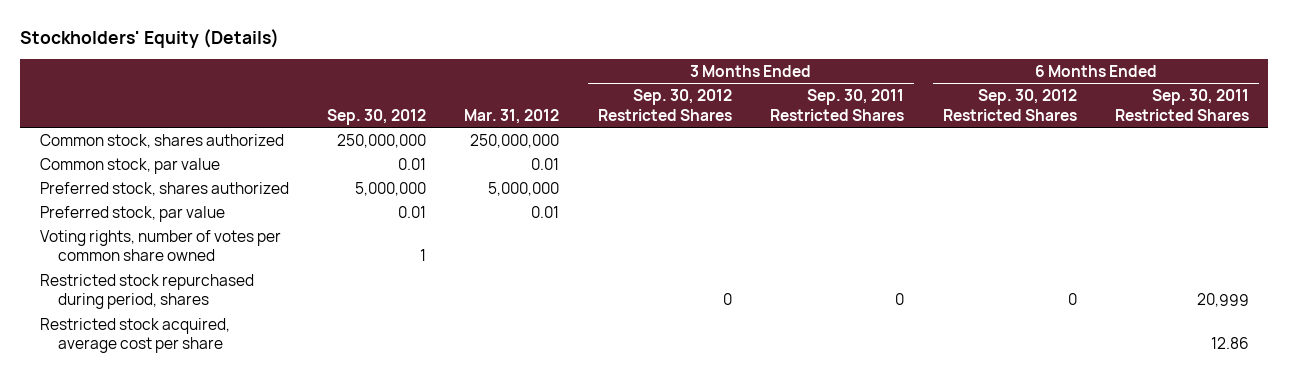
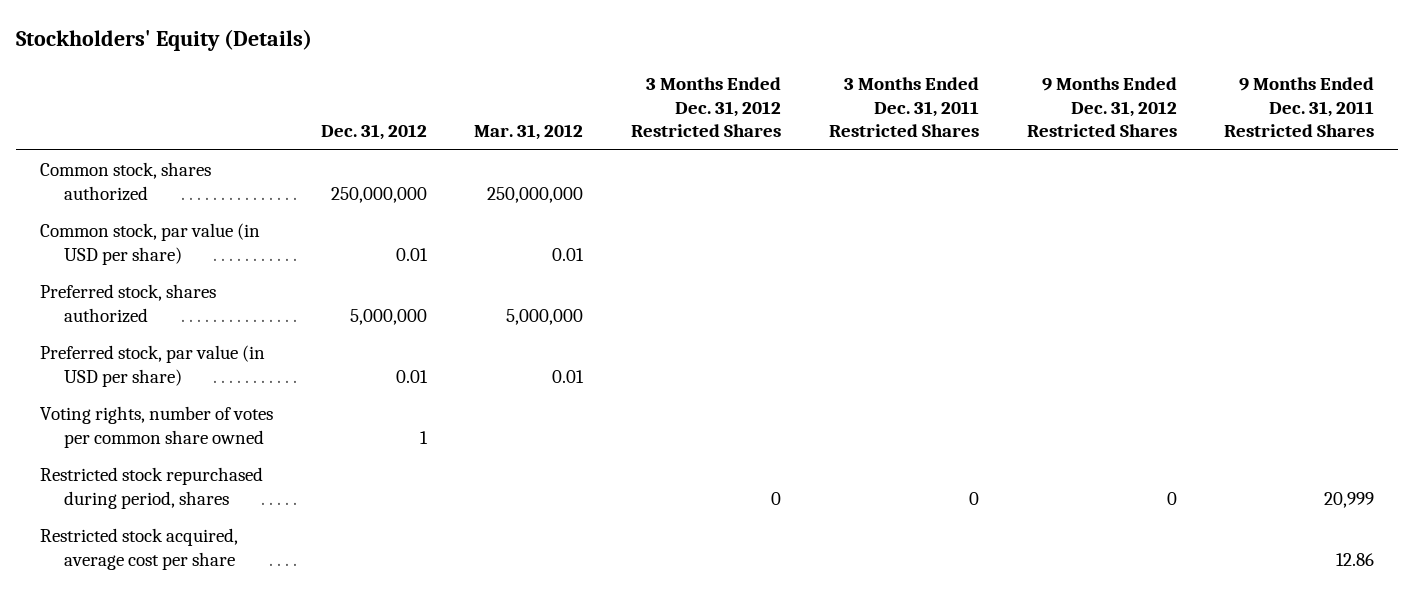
- | Sep. 30, 2012 | Mar. 31, 2012 | 3 Months Ended Sep. 30, 2012 Restricted Shares | 3 Months Ended Sep. 30, 2011 Restricted Shares | 6 Months Ended Sep. 30, 2012 Restricted Shares | 6 Months Ended Sep. 30, 2011 Restricted Shares
+ | Dec. 31, 2012 | Mar. 31, 2012 | 3 Months Ended Dec. 31, 2012 Restricted Shares | 3 Months Ended Dec. 31, 2011 Restricted Shares | 9 Months Ended Dec. 31, 2012 Restricted Shares | 9 Months Ended Dec. 31, 2011 Restricted Shares
- Common stock, par value | 0.01 | 0.01 | | | |
+ Common stock, par value (in USD per share) | 0.01 | 0.01 | | | |
- Preferred stock, par value | 0.01 | 0.01 | | | |
+ Preferred stock, par value (in USD per share) | 0.01 | 0.01 | | | |

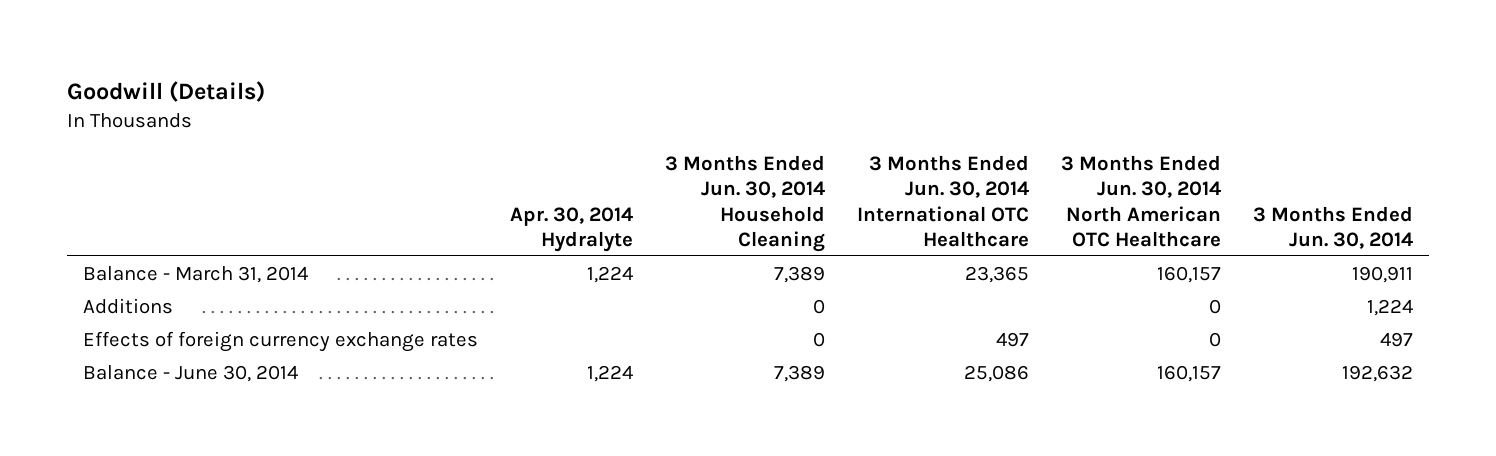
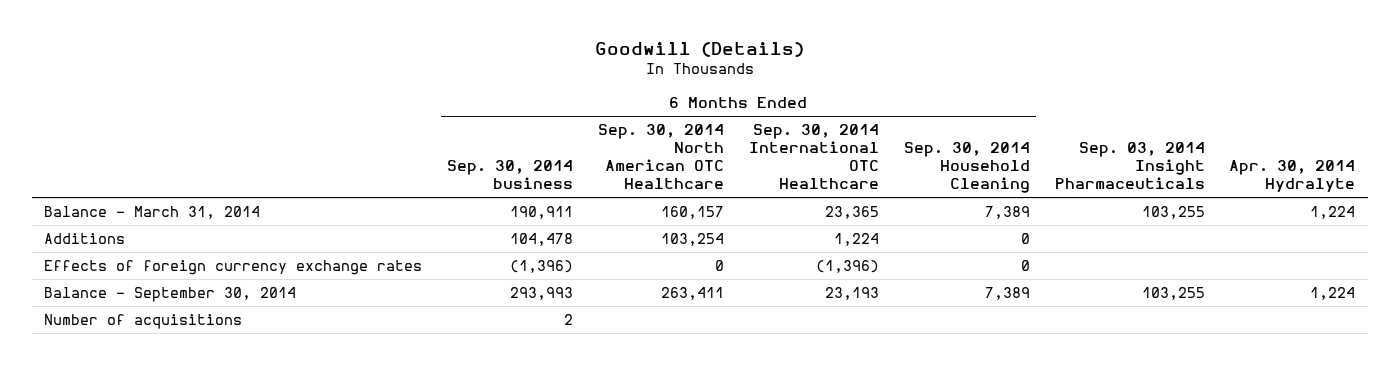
- | Apr. 30, 2014 Hydralyte | 3 Months Ended Jun. 30, 2014 Household Cleaning | 3 Months Ended Jun. 30, 2014 International OTC Healthcare | 3 Months Ended Jun. 30, 2014 North American OTC Healthcare | 3 Months Ended Jun. 30, 2014
+ | 6 Months Ended Sep. 30, 2014 business | 6 Months Ended Sep. 30, 2014 North American OTC Healthcare | 6 Months Ended Sep. 30, 2014 International OTC Healthcare | 6 Months Ended Sep. 30, 2014 Household Cleaning | Sep. 03, 2014 Insight Pharmaceuticals | Apr. 30, 2014 Hydralyte
- Balance - June 30, 2014 | 1,224 | 7,389 | 25,086 | 160,157 | 192,632
+ Balance - September 30, 2014 | 293,993 | 263,411 | 23,193 | 7,389 | 103,255 | 1,224
+ Number of acquisitions | 2 | | | | |

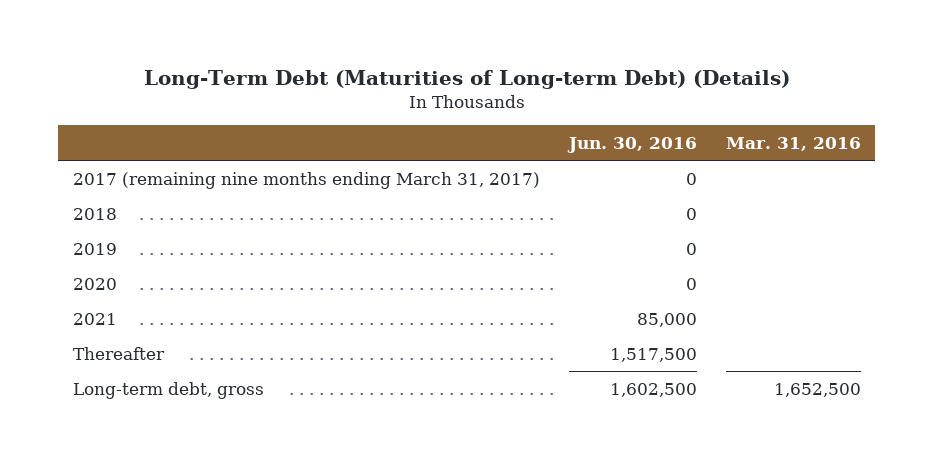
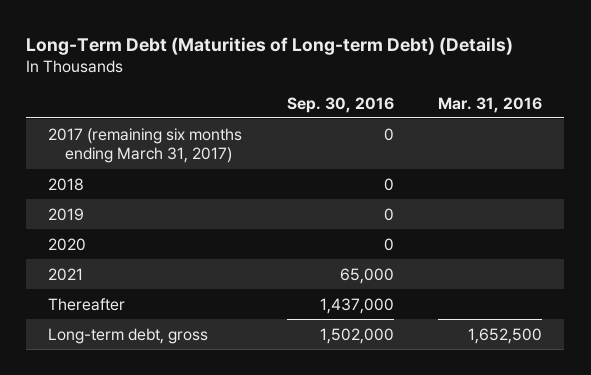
- | Jun. 30, 2016 | Mar. 31, 2016
+ | Sep. 30, 2016 | Mar. 31, 2016
- 2017 (remaining nine months ending March 31, 2017) | 0 |
+ 2017 (remaining six months ending March 31, 2017) | 0 |

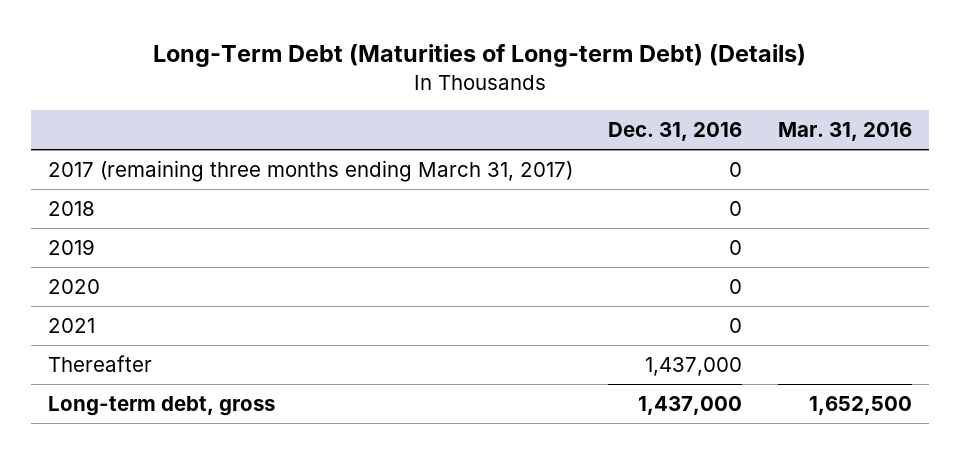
- | Sep. 30, 2016 | Mar. 31, 2016
+ | Dec. 31, 2016 | Mar. 31, 2016
- 2017 (remaining six months ending March 31, 2017) | 0 |
+ 2017 (remaining three months ending March 31, 2017) | 0 |

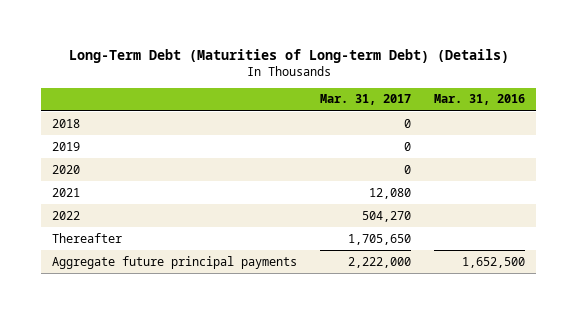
- | Dec. 31, 2016 | Mar. 31, 2016
+ | Mar. 31, 2017 | Mar. 31, 2016
- 2017 (remaining three months ending March 31, 2017) | 0 |
+ 2022 | 504,270 |
- Long-term debt, gross | 1,437,000 | 1,652,500
+ Aggregate future principal payments | 2,222,000 | 1,652,500

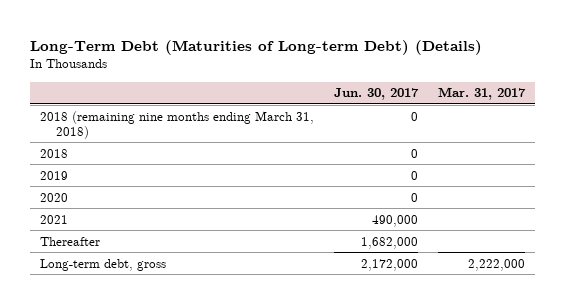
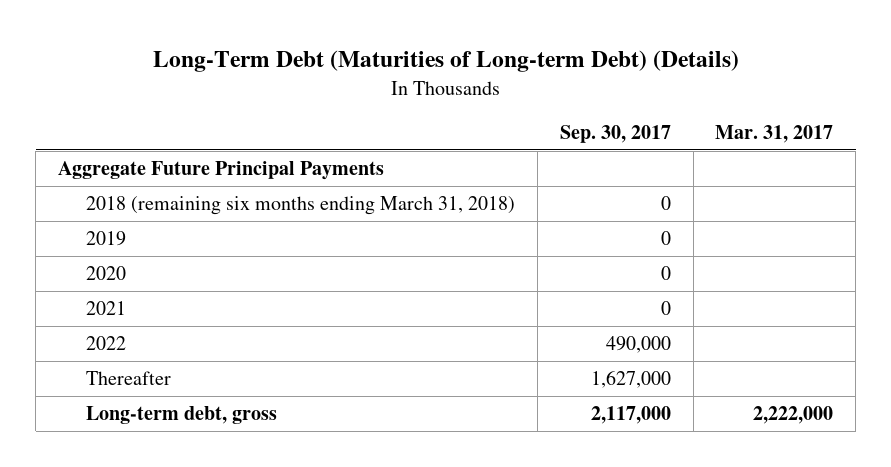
- | Jun. 30, 2017 | Mar. 31, 2017
+ | Sep. 30, 2017 | Mar. 31, 2017
- 2018 (remaining nine months ending March 31, 2018) | 0 |
- 2018 | 0 |
+ Aggregate Future Principal Payments
+ 2018 (remaining six months ending March 31, 2018) | 0 |
+ 2022 | 490,000 |

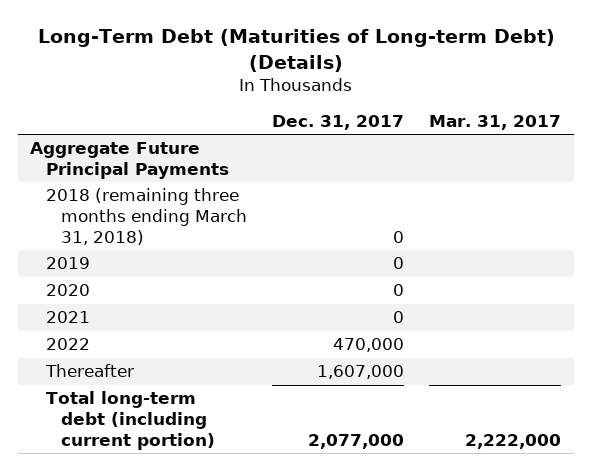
- | Sep. 30, 2017 | Mar. 31, 2017
+ | Dec. 31, 2017 | Mar. 31, 2017
- 2018 (remaining six months ending March 31, 2018) | 0 |
+ 2018 (remaining three months ending March 31, 2018) | 0 |
- Long-term debt, gross | 2,117,000 | 2,222,000
+ Total long-term debt (including current portion) | 2,077,000 | 2,222,000

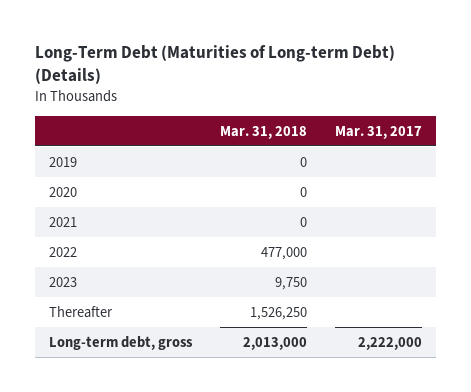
- | Dec. 31, 2017 | Mar. 31, 2017
+ | Mar. 31, 2018 | Mar. 31, 2017
- Aggregate Future Principal Payments
- 2018 (remaining three months ending March 31, 2018) | 0 |
+ 2023 | 9,750 |
- Total long-term debt (including current portion) | 2,077,000 | 2,222,000
+ Long-term debt, gross | 2,013,000 | 2,222,000

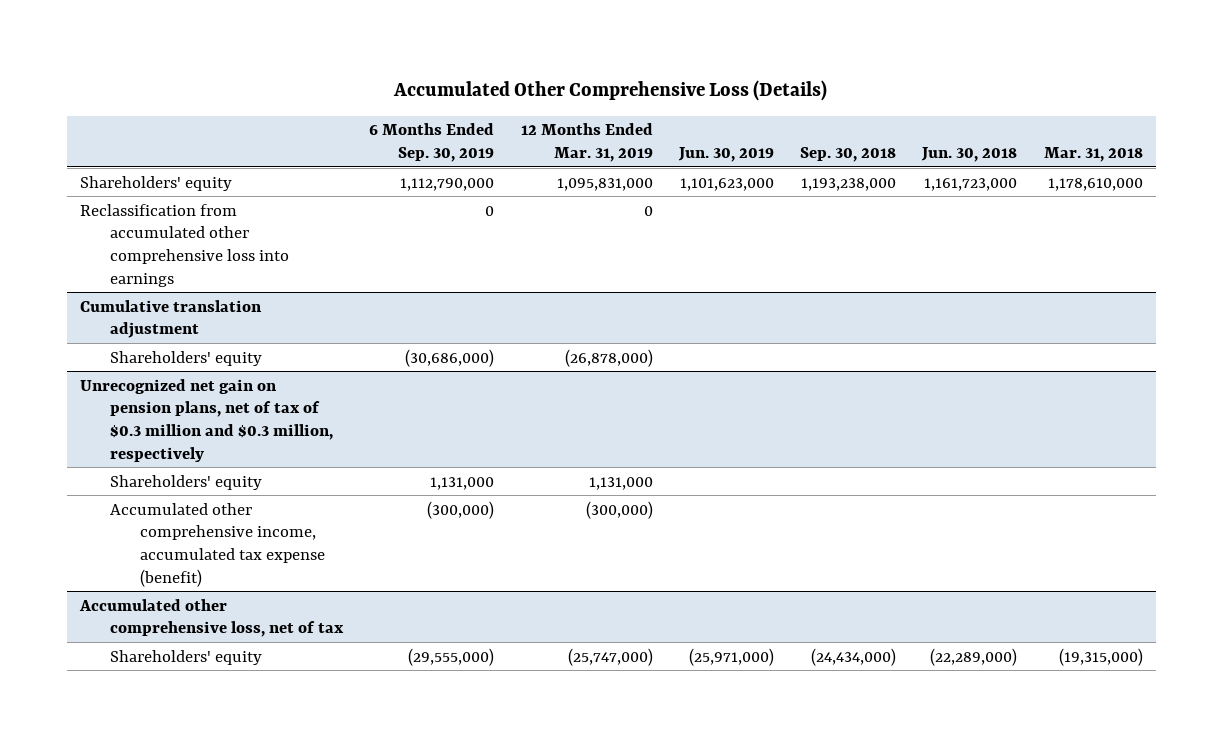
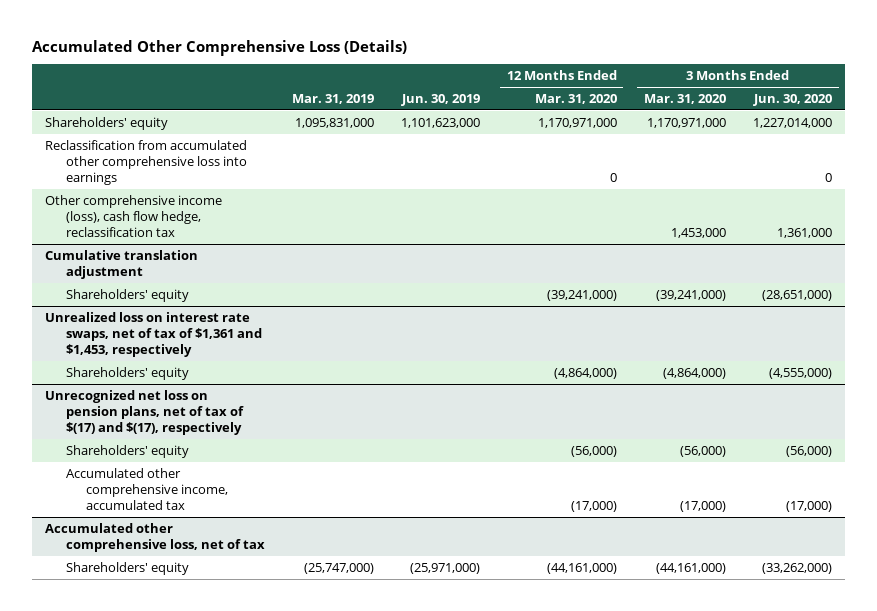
- | 6 Months Ended Sep. 30, 2019 | 12 Months Ended Mar. 31, 2019 | Jun. 30, 2019 | Sep. 30, 2018 | Jun. 30, 2018 | Mar. 31, 2018
+ | Mar. 31, 2019 | Jun. 30, 2019 | 12 Months Ended Mar. 31, 2020 | 3 Months Ended Mar. 31, 2020 | 3 Months Ended Jun. 30, 2020
+ Other comprehensive income (loss), cash flow hedge, reclassification tax | | | | 1,453,000 | 1,361,000
- Unrecognized net gain on pension plans, net of tax of $0.3 million and $0.3 million, respectively
+ Unrealized loss on interest rate swaps, net of tax of $1,361 and $1,453, respectively
+ Shareholders' equity | | | (4,864,000) | (4,864,000) | (4,555,000)
+ Unrecognized net loss on pension plans, net of tax of $(17) and $(17), respectively
- Accumulated other comprehensive income, accumulated tax expense (benefit) | (300,000) | (300,000) | | | |
+ Accumulated other comprehensive income, accumulated tax | | | (17,000) | (17,000) | (17,000)

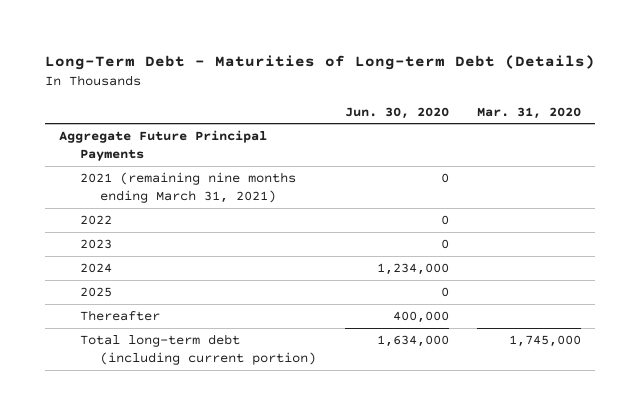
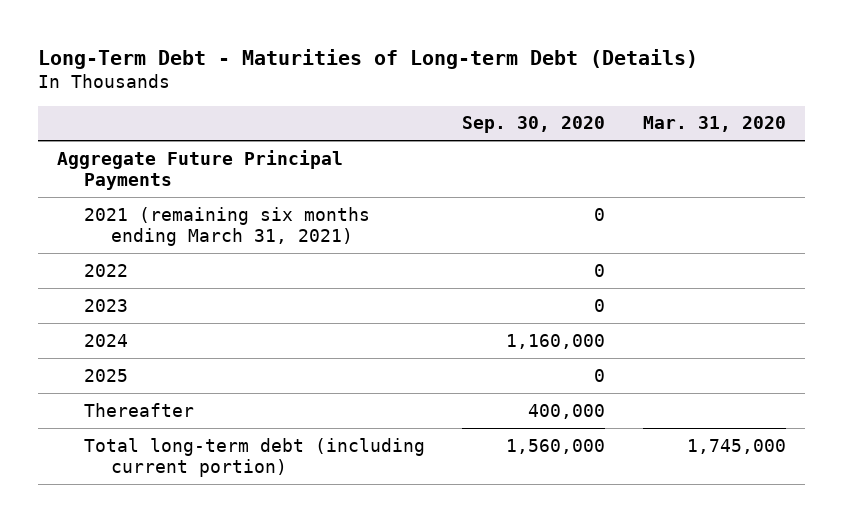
- | Jun. 30, 2020 | Mar. 31, 2020
+ | Sep. 30, 2020 | Mar. 31, 2020
- 2021 (remaining nine months ending March 31, 2021) | 0 |
+ 2021 (remaining six months ending March 31, 2021) | 0 |

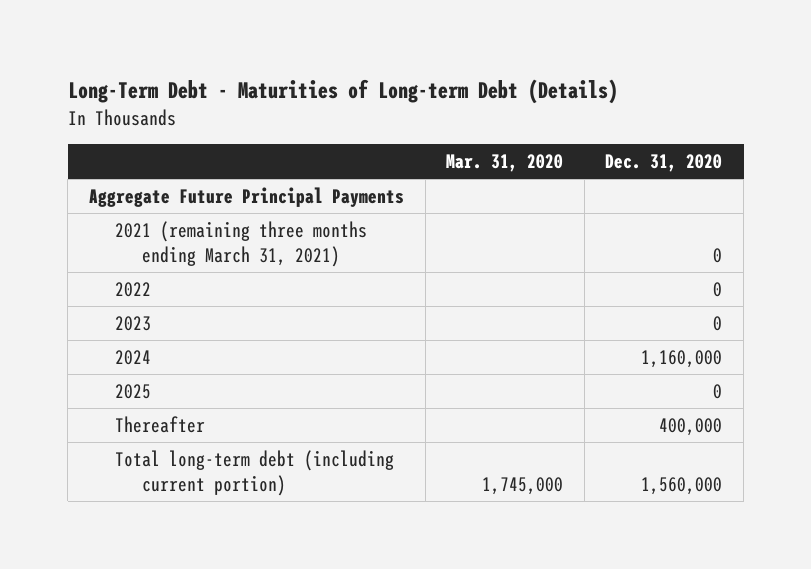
- | Sep. 30, 2020 | Mar. 31, 2020
+ | Mar. 31, 2020 | Dec. 31, 2020
- 2021 (remaining six months ending March 31, 2021) | 0 |
+ 2021 (remaining three months ending March 31, 2021) | | 0

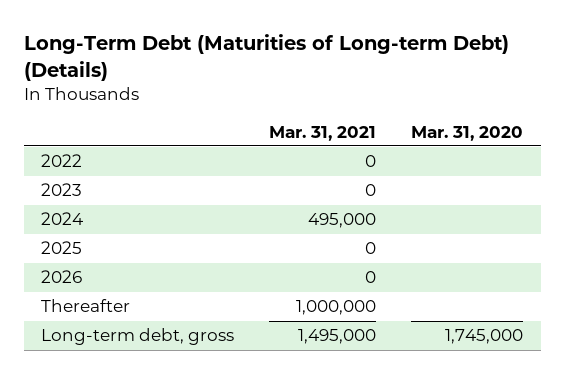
- Long-Term Debt - Maturities of Long-term Debt (Details)
+ Long-Term Debt (Maturities of Long-term Debt) (Details)
- | Mar. 31, 2020 | Dec. 31, 2020
+ | Mar. 31, 2021 | Mar. 31, 2020
- Aggregate Future Principal Payments
- 2021 (remaining three months ending March 31, 2021) | | 0
+ 2026 | 0 |
- Total long-term debt (including current portion) | 1,745,000 | 1,560,000
+ Long-term debt, gross | 1,495,000 | 1,745,000

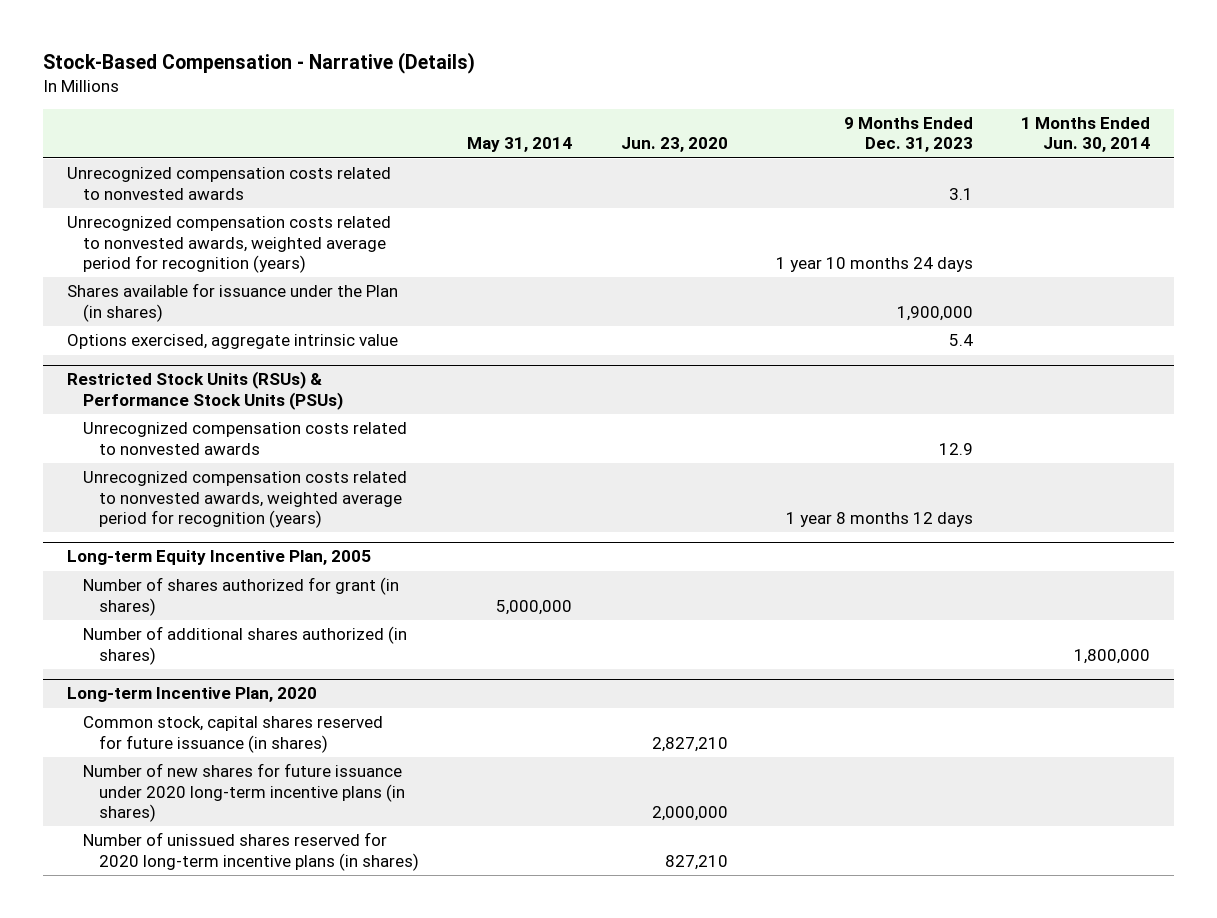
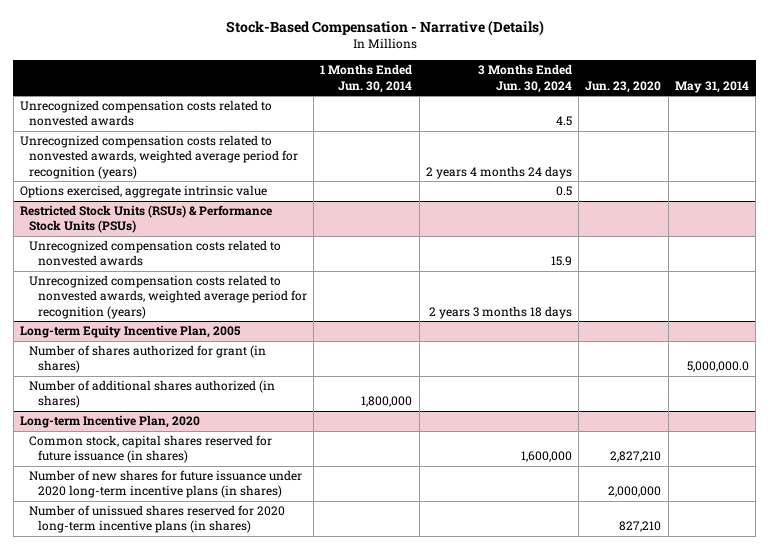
- | May 31, 2014 | Jun. 23, 2020 | 9 Months Ended Dec. 31, 2023 | 1 Months Ended Jun. 30, 2014
+ | 1 Months Ended Jun. 30, 2014 | 3 Months Ended Jun. 30, 2024 | Jun. 23, 2020 | May 31, 2014
- Shares available for issuance under the Plan (in shares) | | | 1,900,000 |
@ Long-term Equity Incentive Plan, 2005
- Number of shares authorized for grant (in shares) | 5,000,000 | | |
+ Number of shares authorized for grant (in shares) | | | | 5,000,000.0

